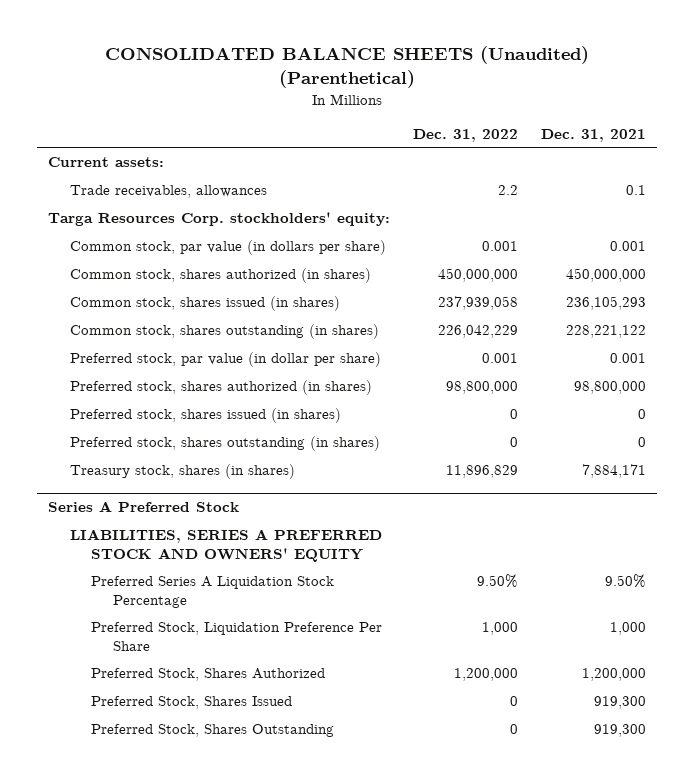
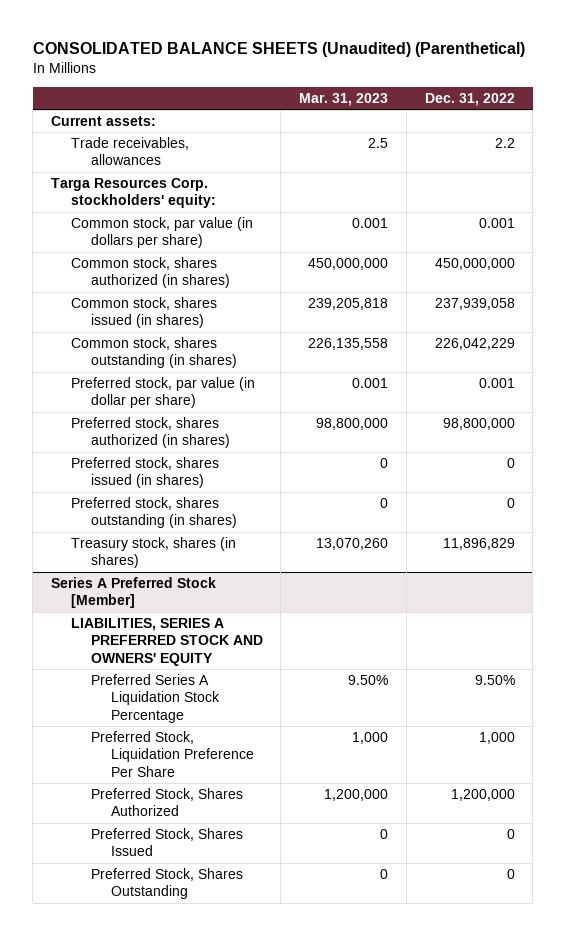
- | Dec. 31, 2022 | Dec. 31, 2021
+ | Mar. 31, 2023 | Dec. 31, 2022
- Series A Preferred Stock
+ Series A Preferred Stock [Member]

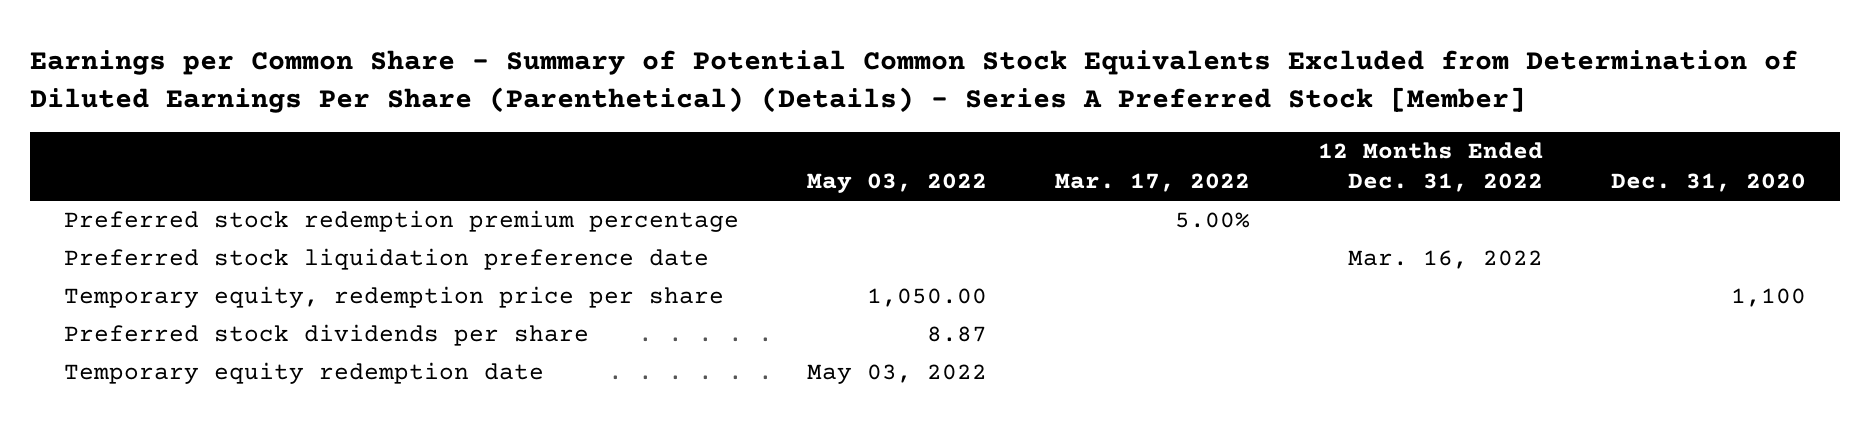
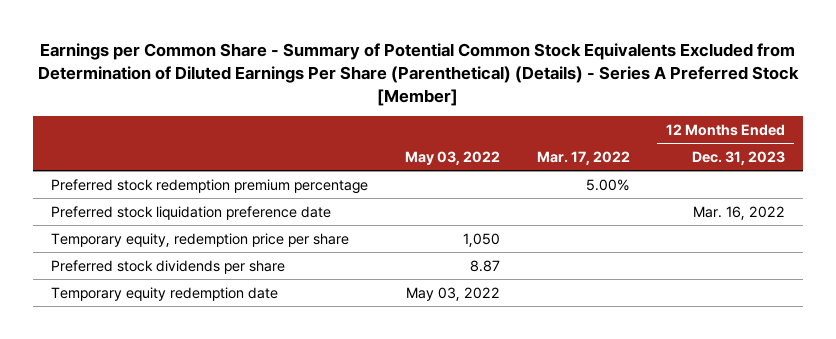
- | May 03, 2022 | Mar. 17, 2022 | 12 Months Ended Dec. 31, 2022 | Dec. 31, 2020
+ | May 03, 2022 | Mar. 17, 2022 | 12 Months Ended Dec. 31, 2023
- Temporary equity, redemption price per share | 1,050.00 | | | 1,100
+ Temporary equity, redemption price per share | 1,050 | |

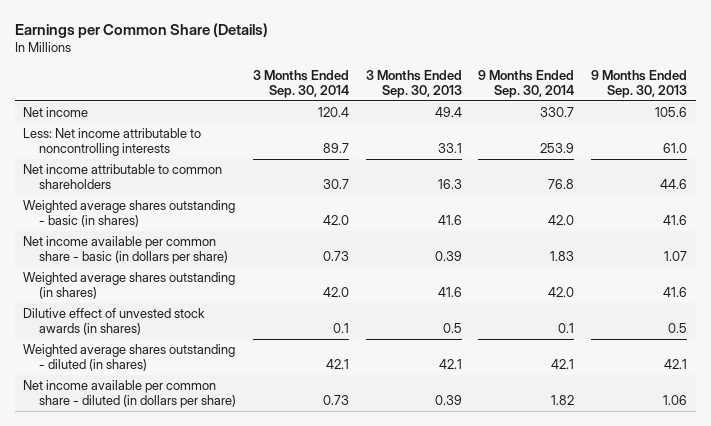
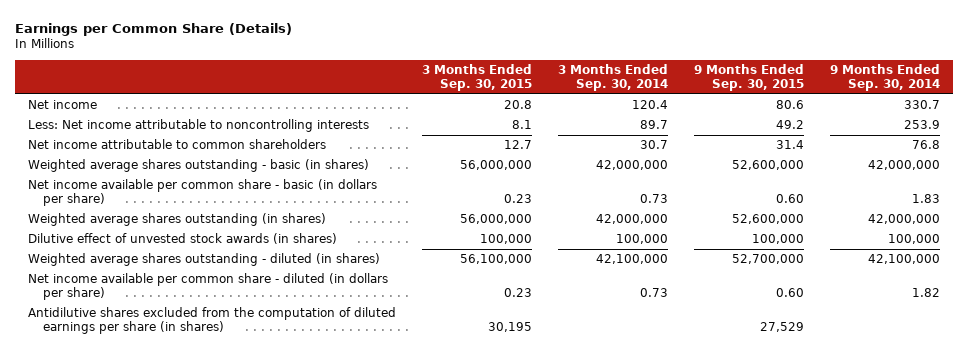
- | 3 Months Ended Sep. 30, 2014 | 3 Months Ended Sep. 30, 2013 | 9 Months Ended Sep. 30, 2014 | 9 Months Ended Sep. 30, 2013
+ | 3 Months Ended Sep. 30, 2015 | 3 Months Ended Sep. 30, 2014 | 9 Months Ended Sep. 30, 2015 | 9 Months Ended Sep. 30, 2014
- Weighted average shares outstanding - basic (in shares) | 42.0 | 41.6 | 42.0 | 41.6
+ Weighted average shares outstanding - basic (in shares) | 56,000,000 | 42,000,000 | 52,600,000 | 42,000,000
- Weighted average shares outstanding (in shares) | 42.0 | 41.6 | 42.0 | 41.6
- Dilutive effect of unvested stock awards (in shares) | 0.1 | 0.5 | 0.1 | 0.5
- Weighted average shares outstanding - diluted (in shares) | 42.1 | 42.1 | 42.1 | 42.1
+ Weighted average shares outstanding (in shares) | 56,000,000 | 42,000,000 | 52,600,000 | 42,000,000
+ Dilutive effect of unvested stock awards (in shares) | 100,000 | 100,000 | 100,000 | 100,000
+ Weighted average shares outstanding - diluted (in shares) | 56,100,000 | 42,100,000 | 52,700,000 | 42,100,000
+ Antidilutive shares excluded from the computation of diluted earnings per share (in shares) | 30,195 | | 27,529 |

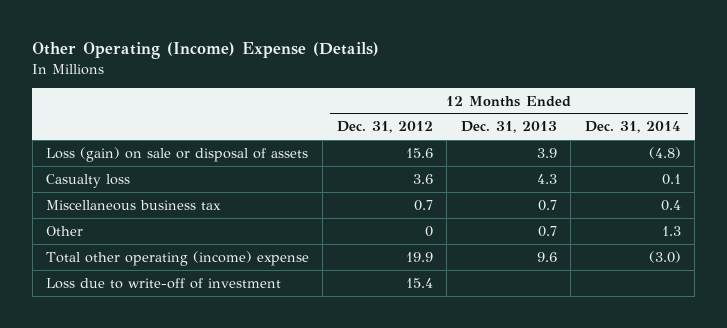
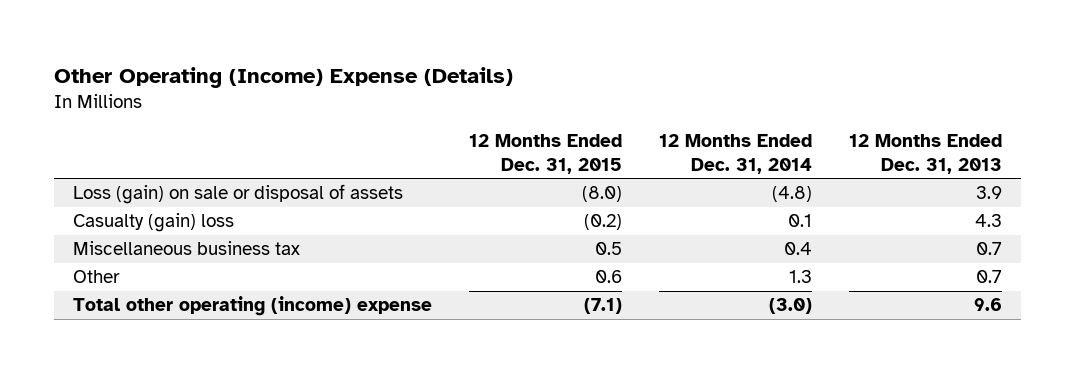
- | 12 Months Ended Dec. 31, 2012 | 12 Months Ended Dec. 31, 2013 | 12 Months Ended Dec. 31, 2014
+ | 12 Months Ended Dec. 31, 2015 | 12 Months Ended Dec. 31, 2014 | 12 Months Ended Dec. 31, 2013
- Casualty loss | 3.6 | 4.3 | 0.1
+ Casualty (gain) loss | (0.2) | 0.1 | 4.3
- Loss due to write-off of investment | 15.4 | |

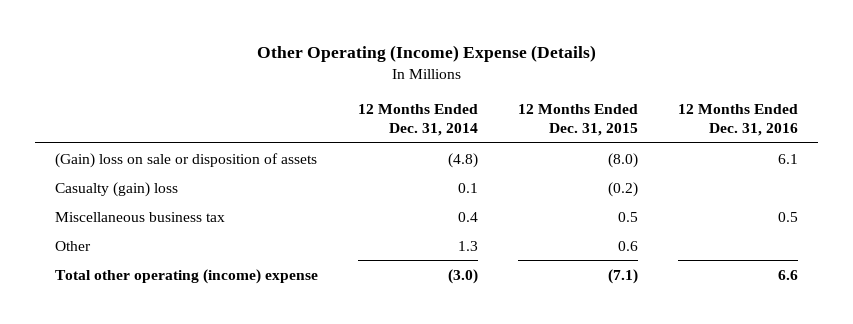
- | 12 Months Ended Dec. 31, 2015 | 12 Months Ended Dec. 31, 2014 | 12 Months Ended Dec. 31, 2013
+ | 12 Months Ended Dec. 31, 2014 | 12 Months Ended Dec. 31, 2015 | 12 Months Ended Dec. 31, 2016
- Loss (gain) on sale or disposal of assets | (8.0) | (4.8) | 3.9
+ (Gain) loss on sale or disposition of assets | (4.8) | (8.0) | 6.1

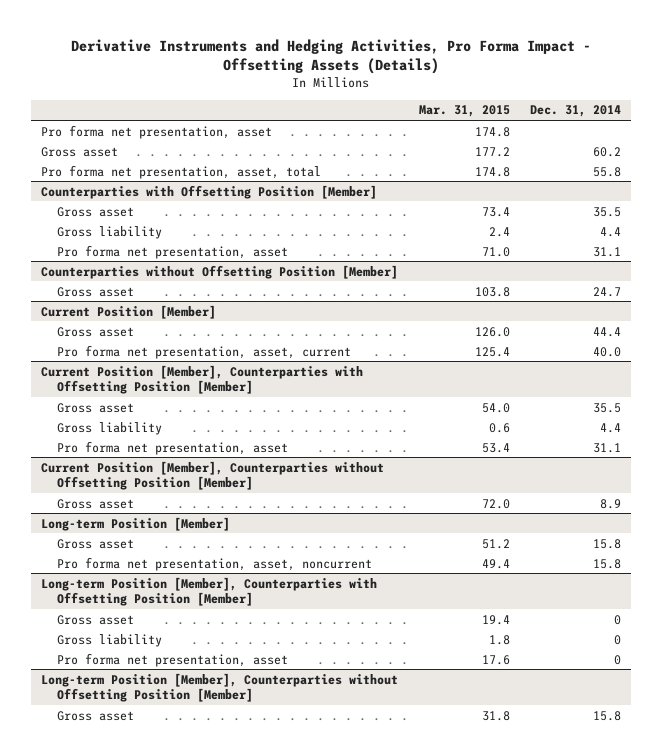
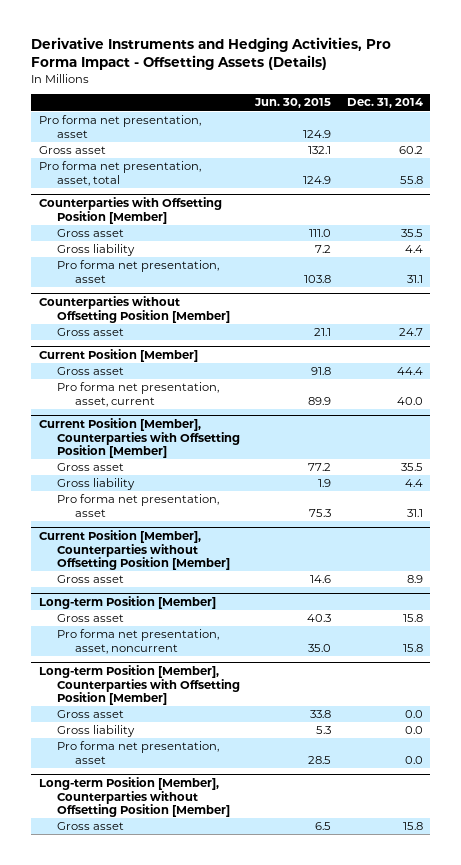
- | Mar. 31, 2015 | Dec. 31, 2014
+ | Jun. 30, 2015 | Dec. 31, 2014
@ Long-term Position [Member], Counterparties with Offsetting Position [Member]
- Gross asset | 19.4 | 0
- Gross liability | 1.8 | 0
- Pro forma net presentation, asset | 17.6 | 0
+ Gross asset | 33.8 | 0.0
+ Gross liability | 5.3 | 0.0
+ Pro forma net presentation, asset | 28.5 | 0.0

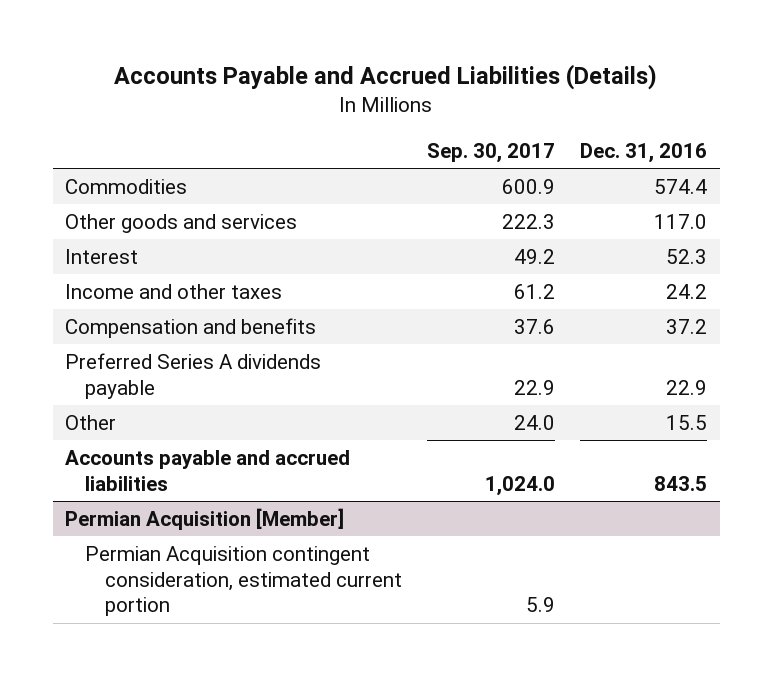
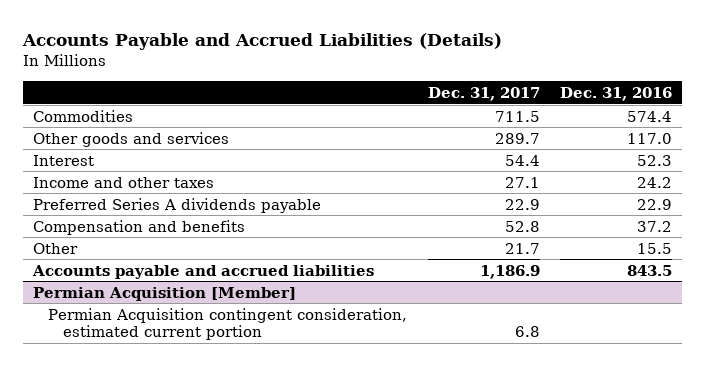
- | Sep. 30, 2017 | Dec. 31, 2016
+ | Dec. 31, 2017 | Dec. 31, 2016
moved down: Compensation and benefits | 52.8 | 37.2

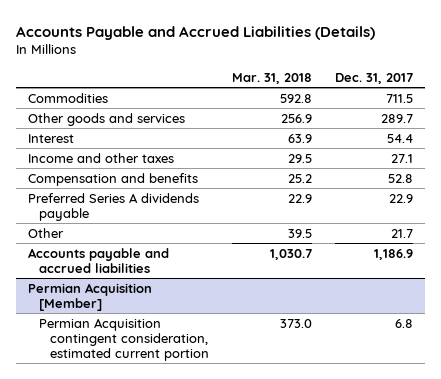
- | Dec. 31, 2017 | Dec. 31, 2016
+ | Mar. 31, 2018 | Dec. 31, 2017
moved down: Preferred Series A dividends payable | 22.9 | 22.9

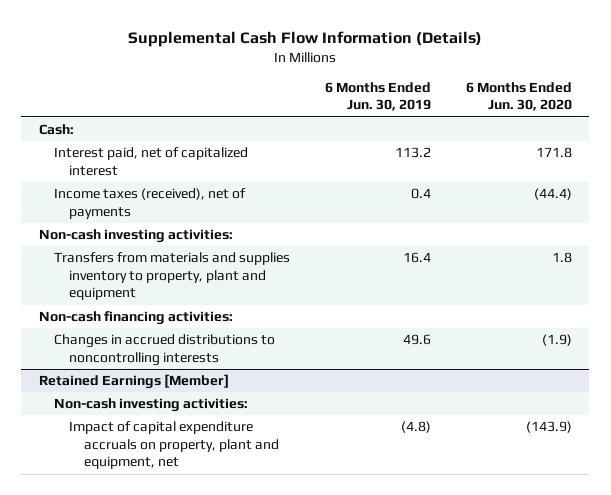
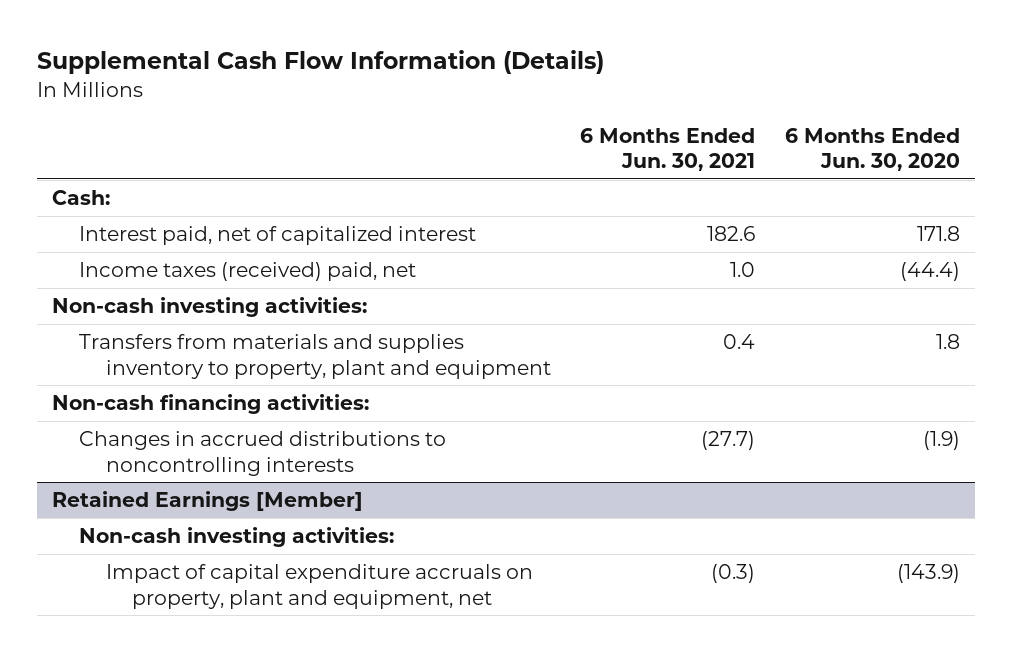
- | 6 Months Ended Jun. 30, 2019 | 6 Months Ended Jun. 30, 2020
+ | 6 Months Ended Jun. 30, 2021 | 6 Months Ended Jun. 30, 2020
- Income taxes (received), net of payments | 0.4 | (44.4)
+ Income taxes (received) paid, net | 1.0 | (44.4)

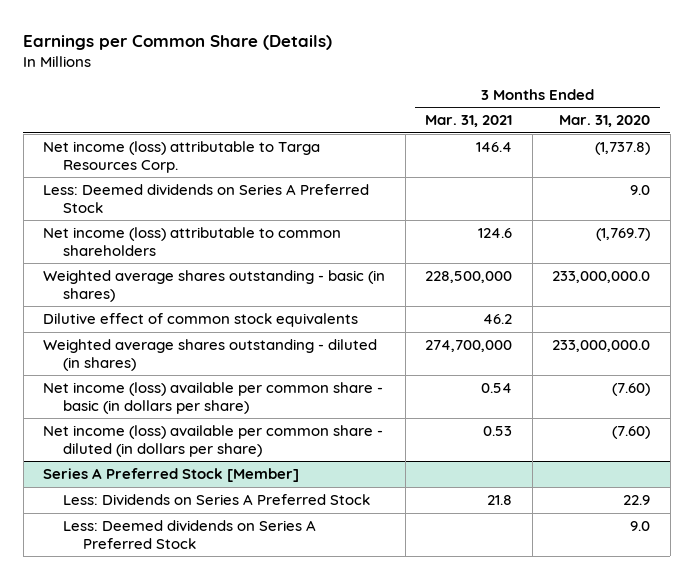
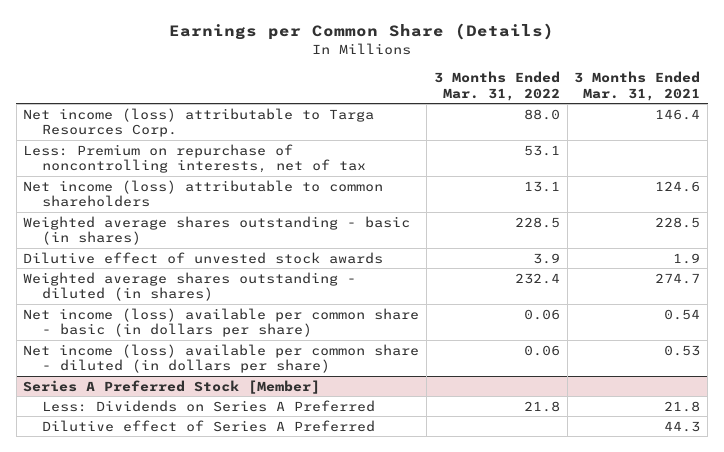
- | 3 Months Ended Mar. 31, 2021 | 3 Months Ended Mar. 31, 2020
+ | 3 Months Ended Mar. 31, 2022 | 3 Months Ended Mar. 31, 2021
- Less: Deemed dividends on Series A Preferred Stock | | 9.0
+ Less: Premium on repurchase of noncontrolling interests, net of tax | 53.1 |
- Weighted average shares outstanding - basic (in shares) | 228,500,000 | 233,000,000.0
- Dilutive effect of common stock equivalents | 46.2 |
- Weighted average shares outstanding - diluted (in shares) | 274,700,000 | 233,000,000.0
+ Weighted average shares outstanding - basic (in shares) | 228.5 | 228.5
+ Dilutive effect of unvested stock awards | 3.9 | 1.9
+ Weighted average shares outstanding - diluted (in shares) | 232.4 | 274.7
@ Series A Preferred Stock [Member]
- Less: Dividends on Series A Preferred Stock | 21.8 | 22.9
- Less: Deemed dividends on Series A Preferred Stock | | 9.0
+ Less: Dividends on Series A Preferred | 21.8 | 21.8
+ Dilutive effect of Series A Preferred | | 44.3

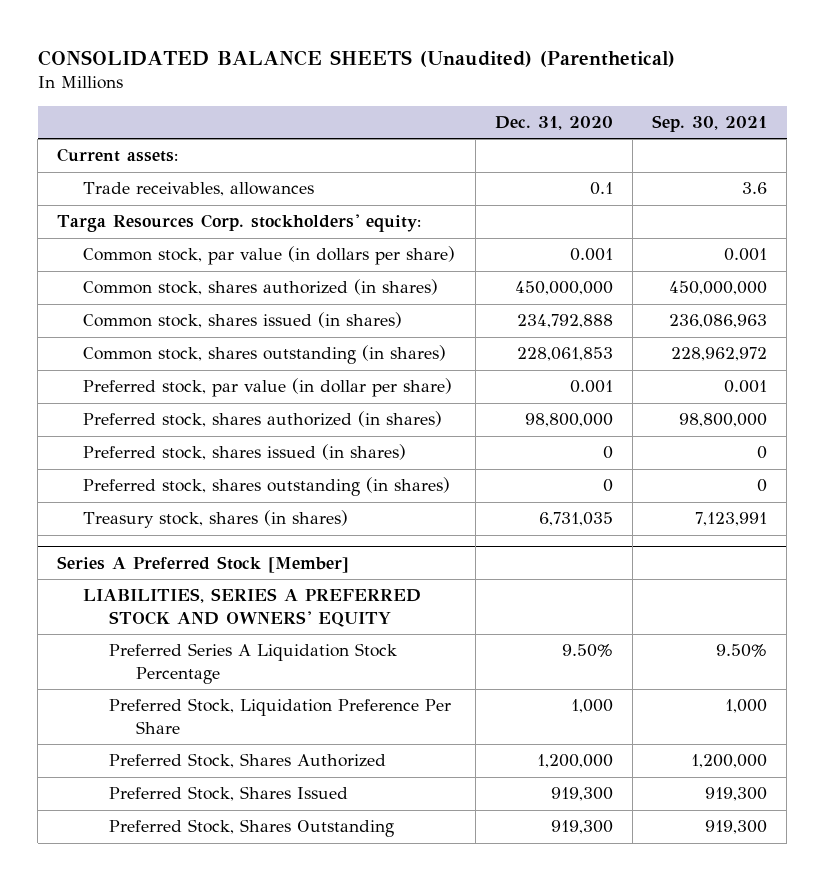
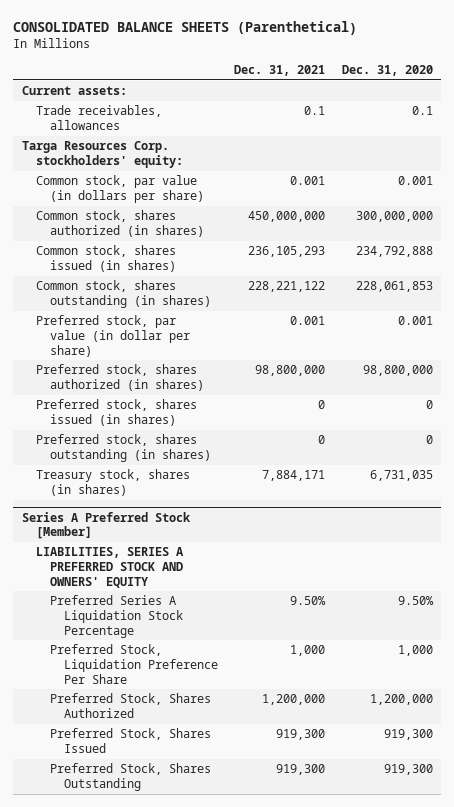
- CONSOLIDATED BALANCE SHEETS (Unaudited) (Parenthetical)
+ CONSOLIDATED BALANCE SHEETS (Parenthetical)
- | Dec. 31, 2020 | Sep. 30, 2021
+ | Dec. 31, 2021 | Dec. 31, 2020
- Common stock, shares authorized (in shares) | 450,000,000 | 450,000,000
+ Common stock, shares authorized (in shares) | 450,000,000 | 300,000,000

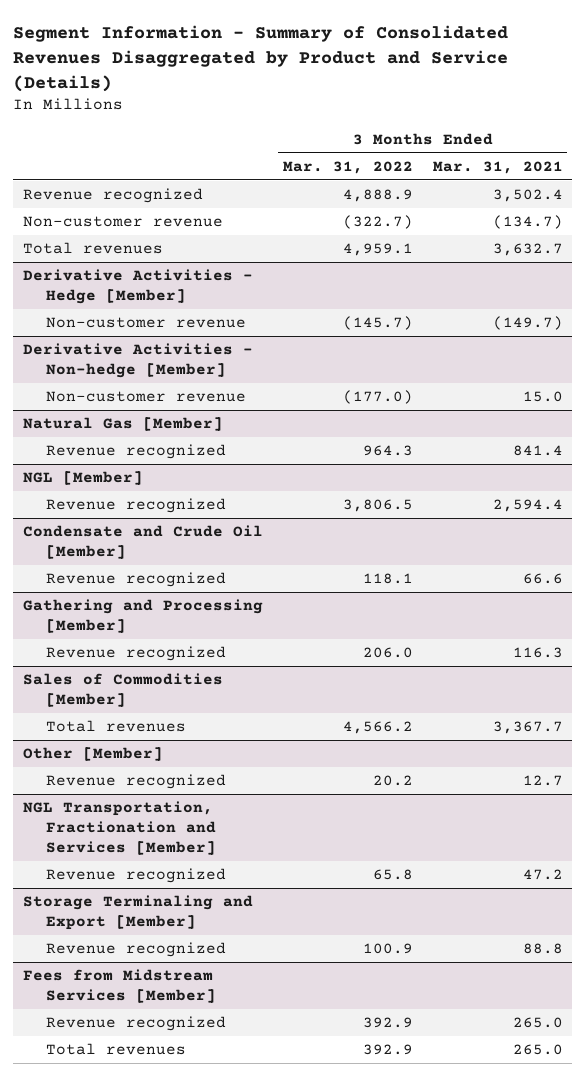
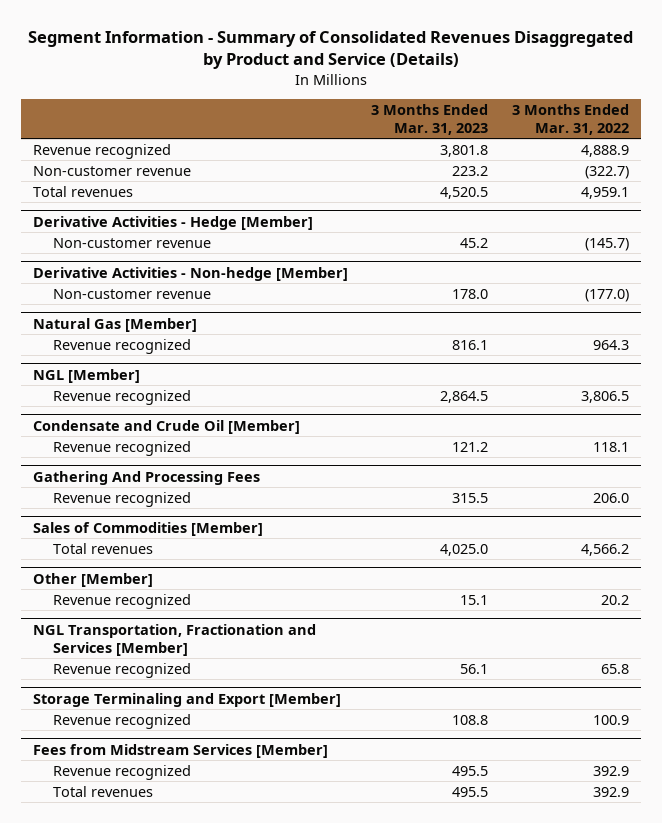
- | 3 Months Ended Mar. 31, 2022 | 3 Months Ended Mar. 31, 2021
+ | 3 Months Ended Mar. 31, 2023 | 3 Months Ended Mar. 31, 2022
- Gathering and Processing [Member]
+ Gathering And Processing Fees

